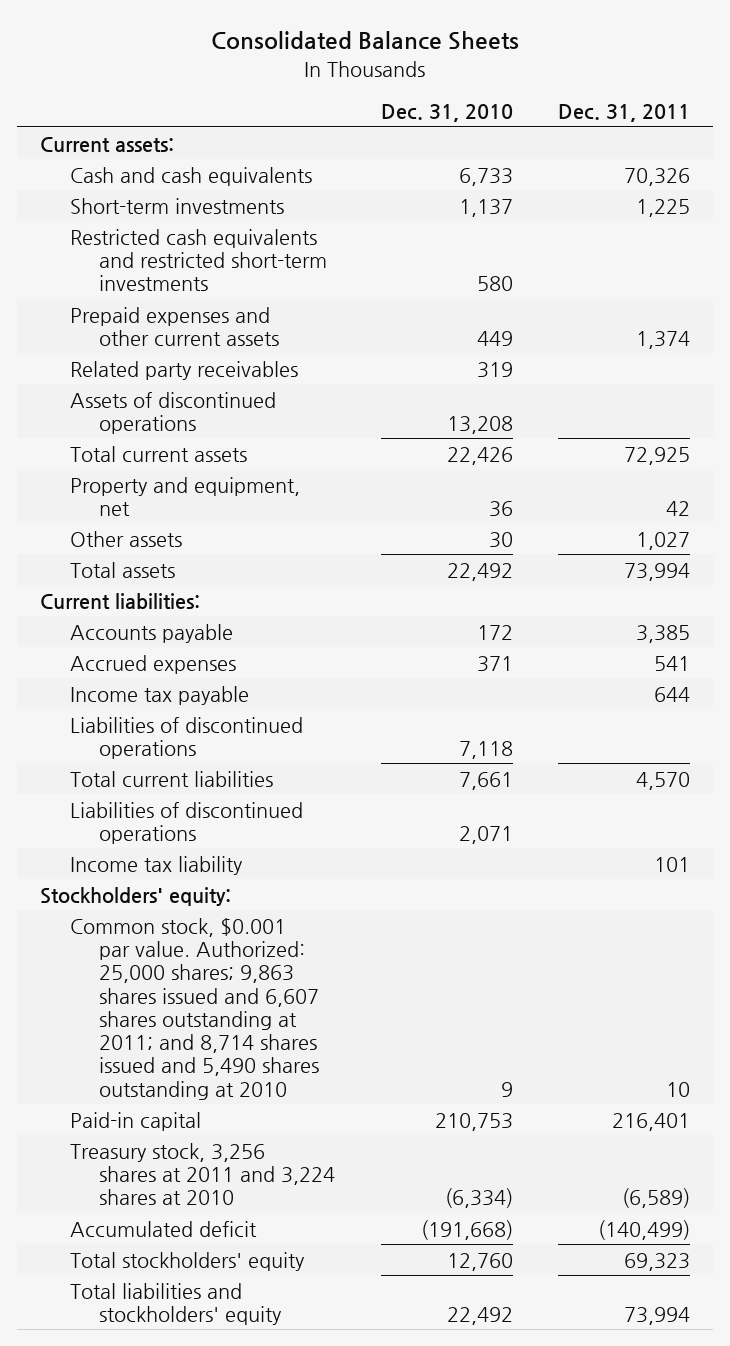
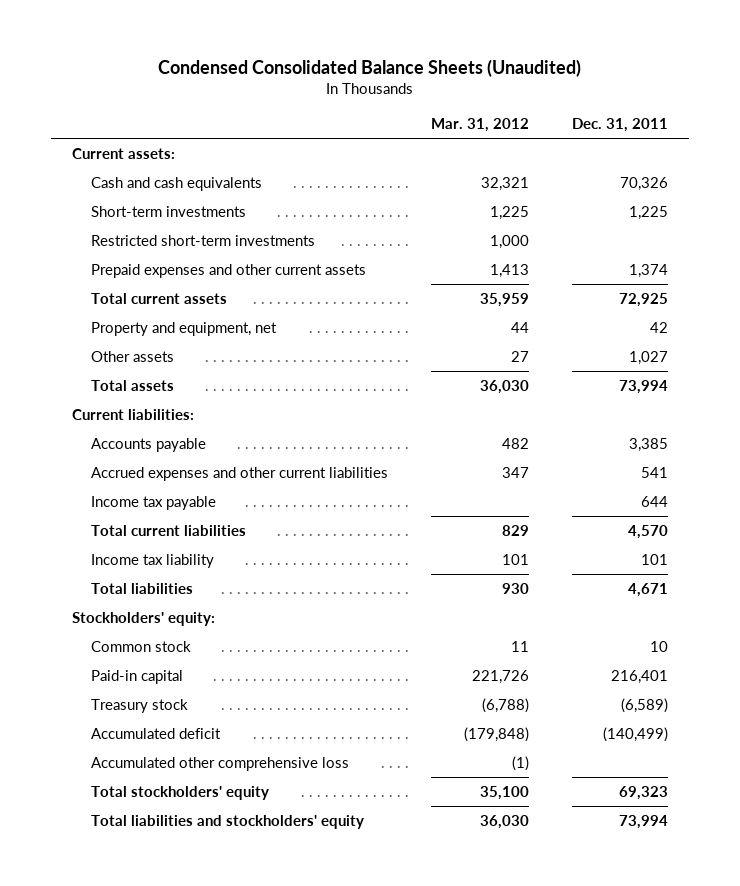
- Consolidated Balance Sheets
+ Condensed Consolidated Balance Sheets (Unaudited)
- | Dec. 31, 2010 | Dec. 31, 2011
+ | Mar. 31, 2012 | Dec. 31, 2011
- Restricted cash equivalents and restricted short-term investments | 580 |
+ Restricted short-term investments | 1,000 |
- Related party receivables | 319 |
- Assets of discontinued operations | 13,208 |
- Accrued expenses | 371 | 541
+ Accrued expenses and other current liabilities | 347 | 541
- Liabilities of discontinued operations | 7,118 |
- Liabilities of discontinued operations | 2,071 |
+ Total liabilities | 930 | 4,671
- Common stock, $0.001 par value. Authorized: 25,000 shares; 9,863 shares issued and 6,607 shares outstanding at 2011; and 8,714 shares issued and 5,490 shares outstanding at 2010 | 9 | 10
+ Common stock | 11 | 10
- Treasury stock, 3,256 shares at 2011 and 3,224 shares at 2010 | (6,334) | (6,589)
+ Treasury stock | (6,788) | (6,589)
+ Accumulated other comprehensive loss | (1) |

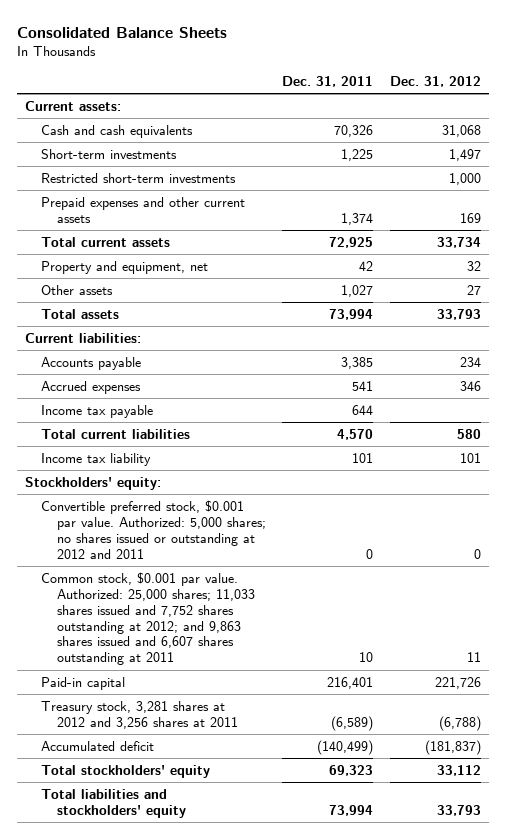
- Condensed Consolidated Balance Sheets (Unaudited)
+ Consolidated Balance Sheets
- | Mar. 31, 2012 | Dec. 31, 2011
+ | Dec. 31, 2011 | Dec. 31, 2012
- Accrued expenses and other current liabilities | 347 | 541
+ Accrued expenses | 541 | 346
- Total liabilities | 930 | 4,671
- Common stock | 11 | 10
+ Convertible preferred stock, $0.001 par value. Authorized: 5,000 shares; no shares issued or outstanding at 2012 and 2011 | 0 | 0
+ Common stock, $0.001 par value. Authorized: 25,000 shares; 11,033 shares issued and 7,752 shares outstanding at 2012; and 9,863 shares issued and 6,607 shares outstanding at 2011 | 10 | 11
- Treasury stock | (6,788) | (6,589)
+ Treasury stock, 3,281 shares at 2012 and 3,256 shares at 2011 | (6,589) | (6,788)
- Accumulated other comprehensive loss | (1) |

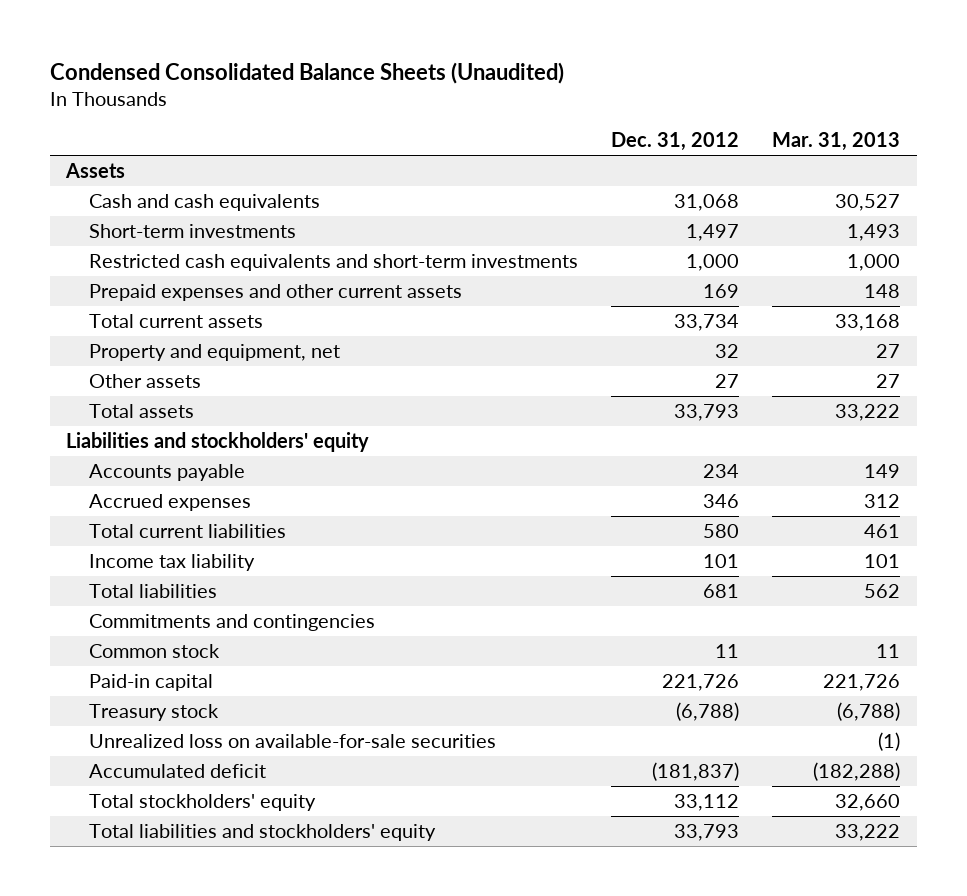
- Consolidated Balance Sheets
+ Condensed Consolidated Balance Sheets (Unaudited)
- | Dec. 31, 2011 | Dec. 31, 2012
+ | Dec. 31, 2012 | Mar. 31, 2013
- Current assets:
+ Assets
- Restricted short-term investments | | 1,000
+ Restricted cash equivalents and short-term investments | 1,000 | 1,000
- Current liabilities:
+ Liabilities and stockholders' equity
- Income tax payable | 644 |
- Stockholders' equity:
- Convertible preferred stock, $0.001 par value. Authorized: 5,000 shares; no shares issued or outstanding at 2012 and 2011 | 0 | 0
- Common stock, $0.001 par value. Authorized: 25,000 shares; 11,033 shares issued and 7,752 shares outstanding at 2012; and 9,863 shares issued and 6,607 shares outstanding at 2011 | 10 | 11
+ Total liabilities | 681 | 562
+ Commitments and contingencies
+ Common stock | 11 | 11
- Treasury stock, 3,281 shares at 2012 and 3,256 shares at 2011 | (6,589) | (6,788)
+ Treasury stock | (6,788) | (6,788)
+ Unrealized loss on available-for-sale securities | | (1)

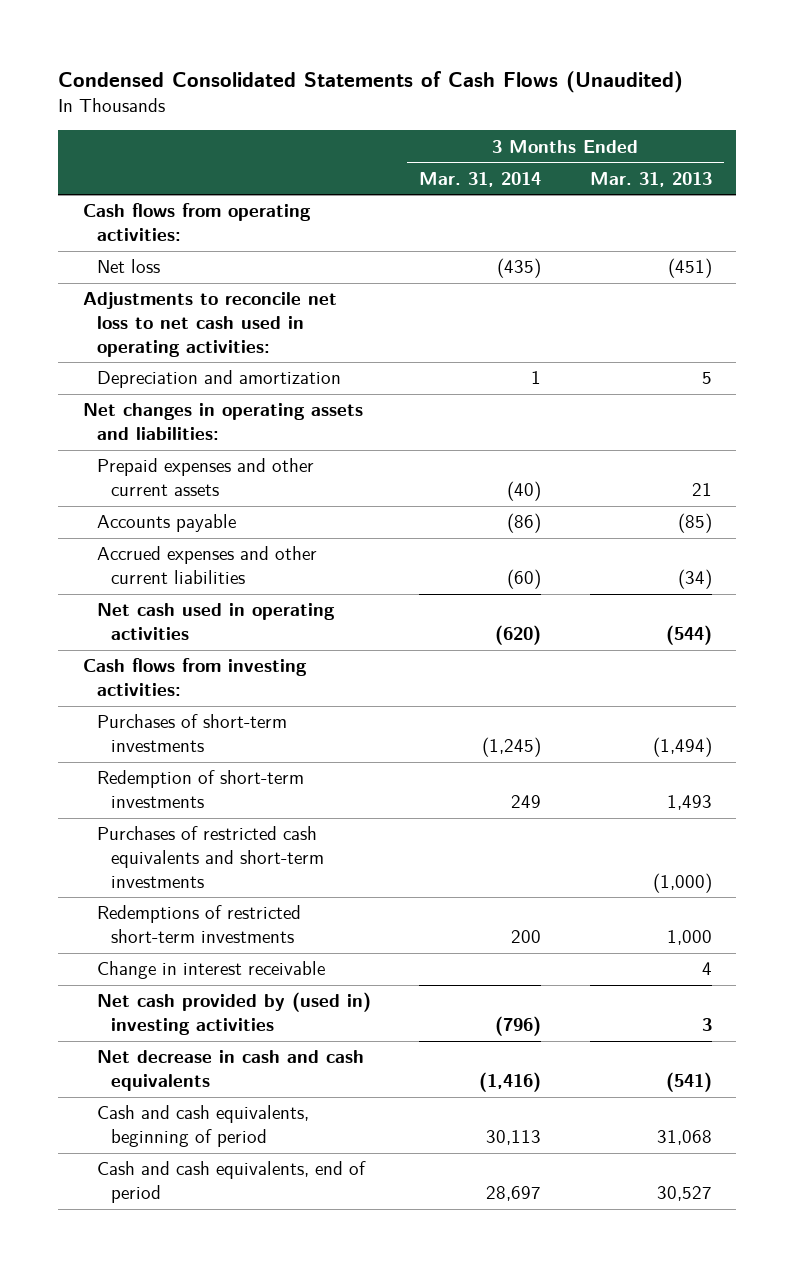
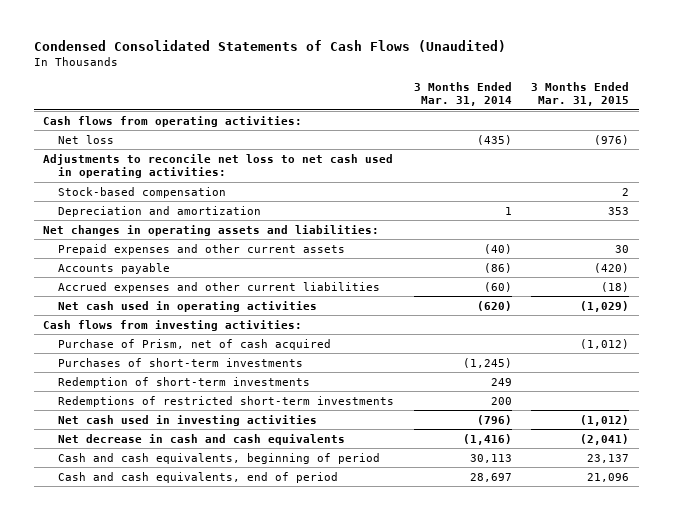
- | 3 Months Ended Mar. 31, 2014 | 3 Months Ended Mar. 31, 2013
+ | 3 Months Ended Mar. 31, 2014 | 3 Months Ended Mar. 31, 2015
+ Stock-based compensation | | 2
+ Purchase of Prism, net of cash acquired | | (1,012)
- Purchases of restricted cash equivalents and short-term investments | | (1,000)
- Change in interest receivable | | 4
- Net cash provided by (used in) investing activities | (796) | 3
+ Net cash used in investing activities | (796) | (1,012)

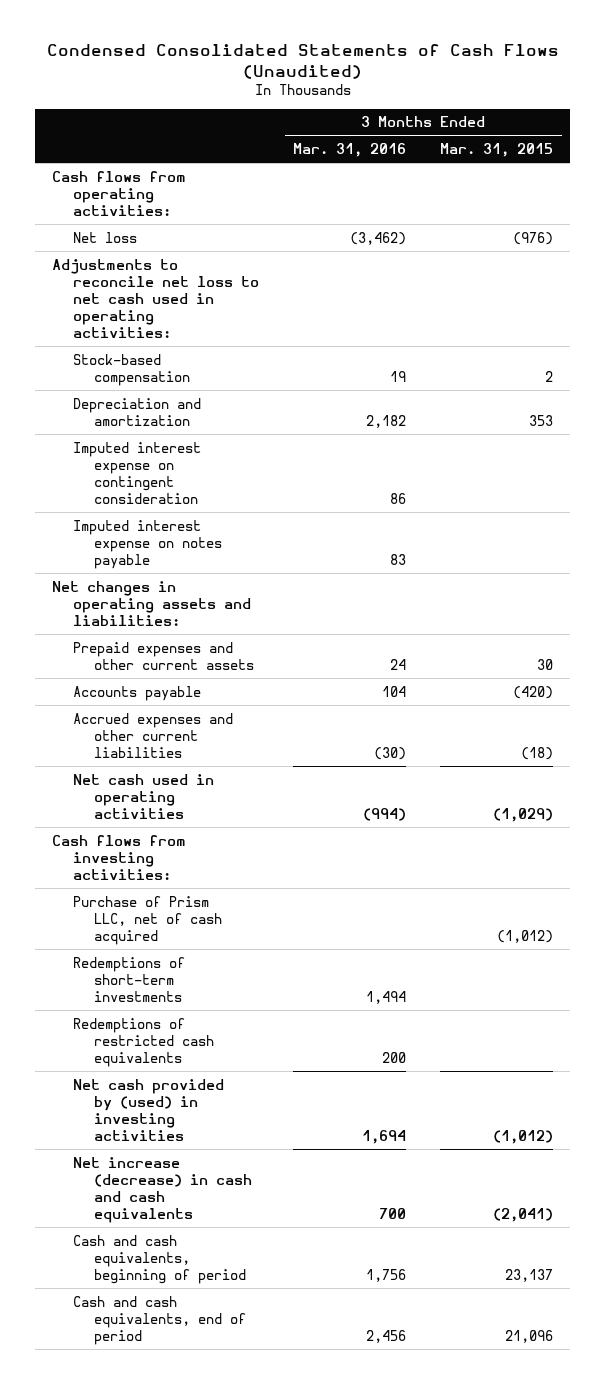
- | 3 Months Ended Mar. 31, 2014 | 3 Months Ended Mar. 31, 2015
+ | 3 Months Ended Mar. 31, 2016 | 3 Months Ended Mar. 31, 2015
+ Imputed interest expense on contingent consideration | 86 |
+ Imputed interest expense on notes payable | 83 |
- Purchase of Prism, net of cash acquired | | (1,012)
- Purchases of short-term investments | (1,245) |
- Redemption of short-term investments | 249 |
- Redemptions of restricted short-term investments | 200 |
- Net cash used in investing activities | (796) | (1,012)
- Net decrease in cash and cash equivalents | (1,416) | (2,041)
+ Purchase of Prism LLC, net of cash acquired | | (1,012)
+ Redemptions of short-term investments | 1,494 |
+ Redemptions of restricted cash equivalents | 200 |
+ Net cash provided by (used) in investing activities | 1,694 | (1,012)
+ Net increase (decrease) in cash and cash equivalents | 700 | (2,041)

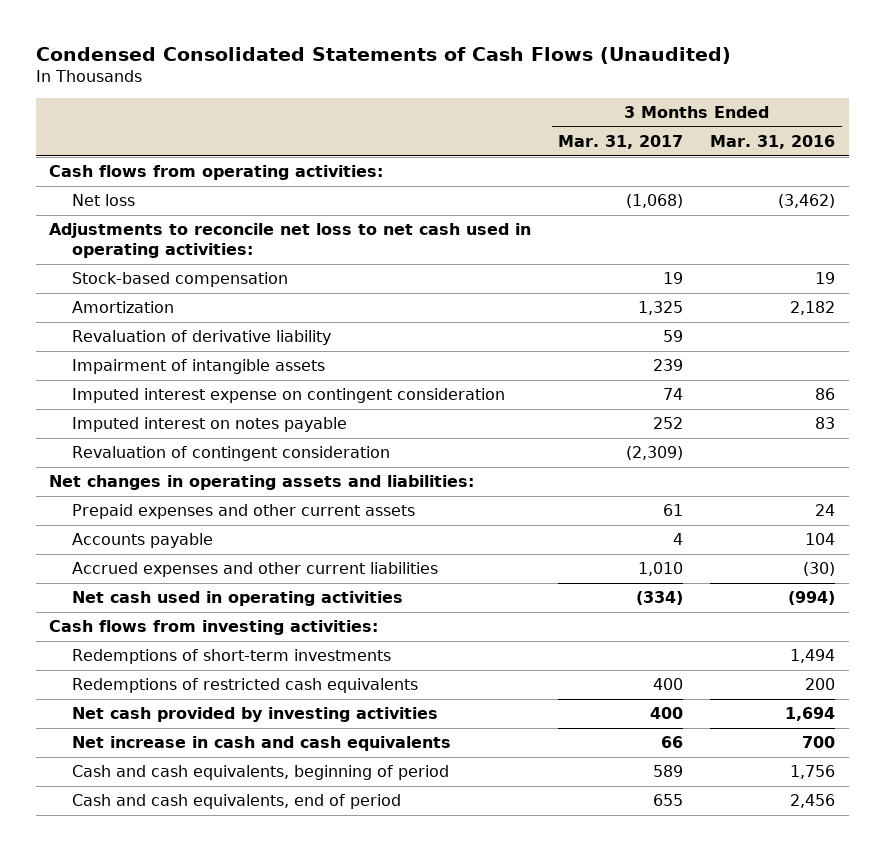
- | 3 Months Ended Mar. 31, 2016 | 3 Months Ended Mar. 31, 2015
+ | 3 Months Ended Mar. 31, 2017 | 3 Months Ended Mar. 31, 2016
- Depreciation and amortization | 2,182 | 353
+ Amortization | 1,325 | 2,182
+ Revaluation of derivative liability | 59 |
+ Impairment of intangible assets | 239 |
- Imputed interest expense on notes payable | 83 |
+ Imputed interest on notes payable | 252 | 83
+ Revaluation of contingent consideration | (2,309) |
- Purchase of Prism LLC, net of cash acquired | | (1,012)
- Net cash provided by (used) in investing activities | 1,694 | (1,012)
- Net increase (decrease) in cash and cash equivalents | 700 | (2,041)
+ Net cash provided by investing activities | 400 | 1,694
+ Net increase in cash and cash equivalents | 66 | 700

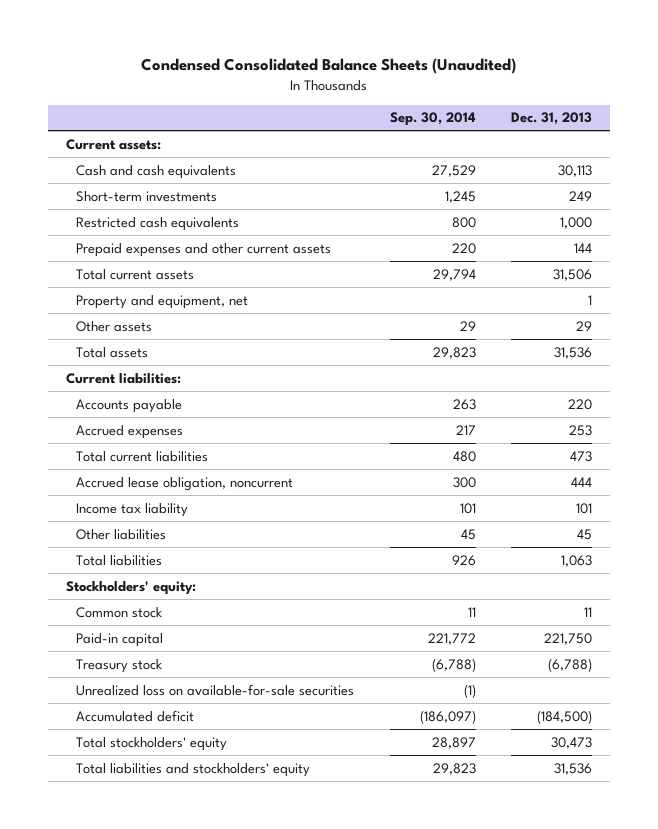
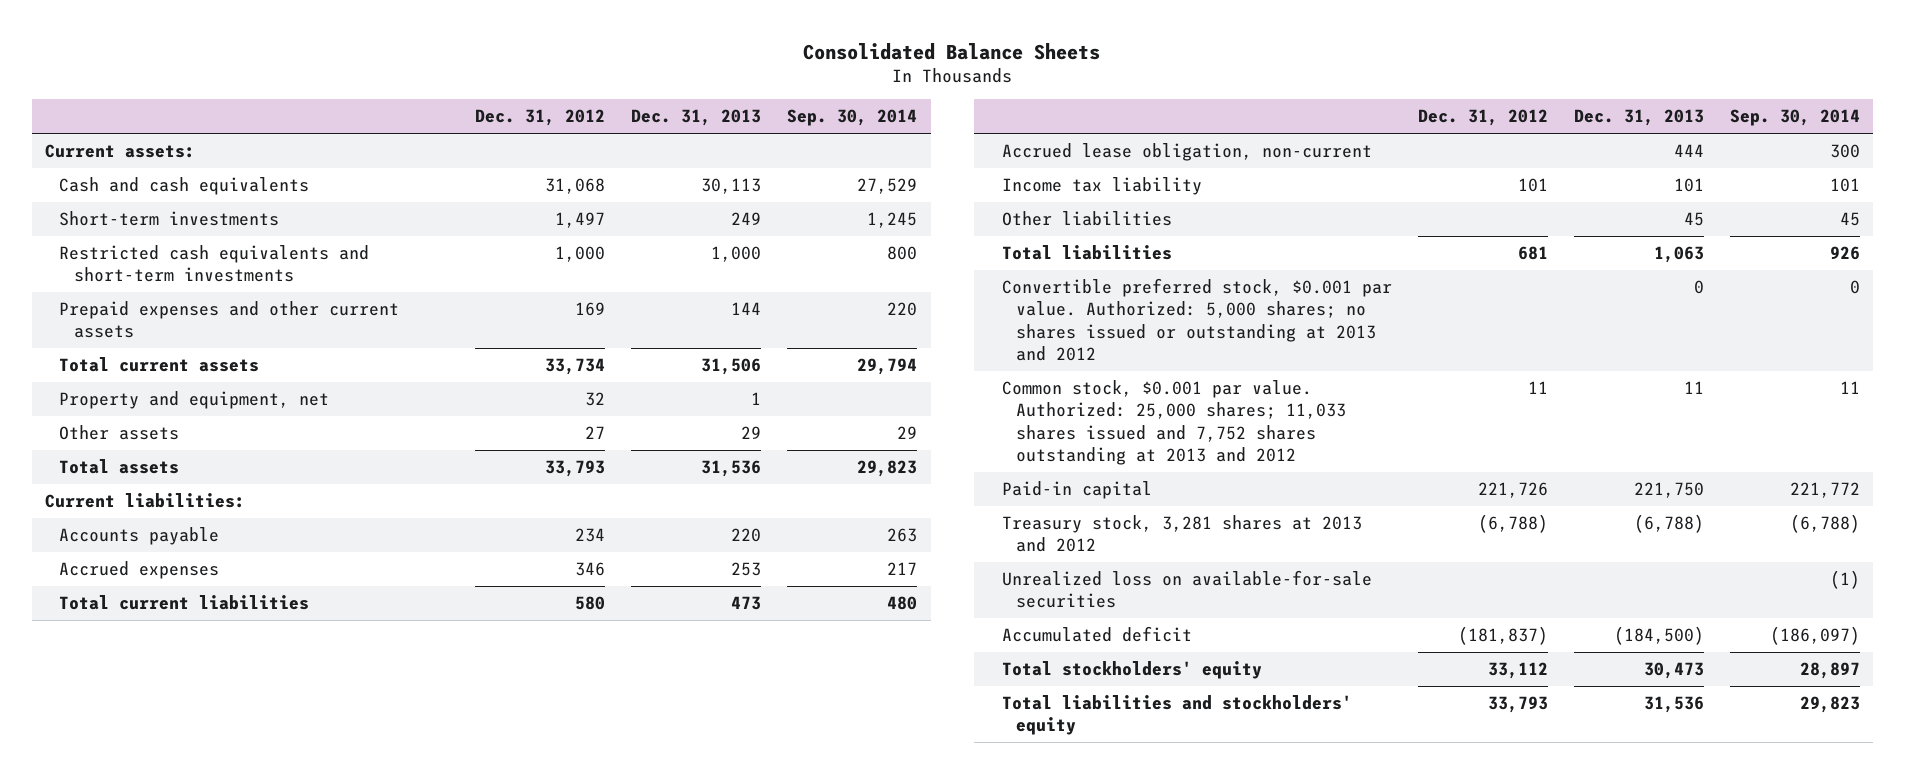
- Condensed Consolidated Balance Sheets (Unaudited)
+ Consolidated Balance Sheets
- | Sep. 30, 2014 | Dec. 31, 2013
+ | Dec. 31, 2012 | Dec. 31, 2013 | Sep. 30, 2014
- Restricted cash equivalents | 800 | 1,000
+ Restricted cash equivalents and short-term investments | 1,000 | 1,000 | 800
- Accrued lease obligation, noncurrent | 300 | 444
+ Accrued lease obligation, non-current | | 444 | 300
- Stockholders' equity:
- Common stock | 11 | 11
+ Convertible preferred stock, $0.001 par value. Authorized: 5,000 shares; no shares issued or outstanding at 2013 and 2012 | | 0 | 0
+ Common stock, $0.001 par value. Authorized: 25,000 shares; 11,033 shares issued and 7,752 shares outstanding at 2013 and 2012 | 11 | 11 | 11
- Treasury stock | (6,788) | (6,788)
+ Treasury stock, 3,281 shares at 2013 and 2012 | (6,788) | (6,788) | (6,788)

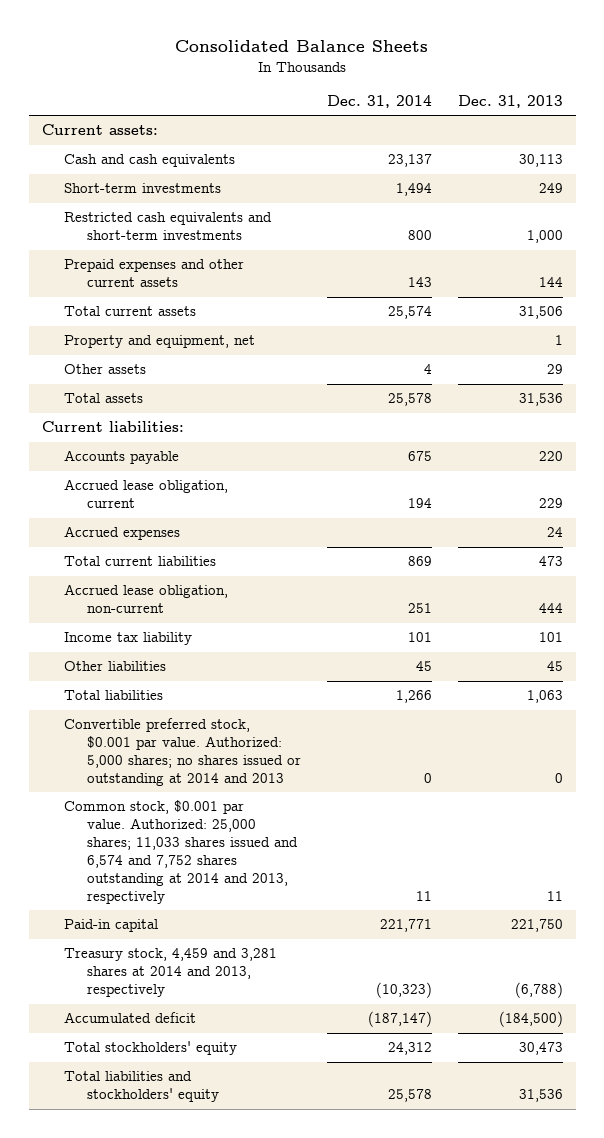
- | Dec. 31, 2012 | Dec. 31, 2013 | Sep. 30, 2014
+ | Dec. 31, 2014 | Dec. 31, 2013
- Accrued expenses | 346 | 253 | 217
+ Accrued lease obligation, current | 194 | 229
+ Accrued expenses | | 24
- Convertible preferred stock, $0.001 par value. Authorized: 5,000 shares; no shares issued or outstanding at 2013 and 2012 | | 0 | 0
- Common stock, $0.001 par value. Authorized: 25,000 shares; 11,033 shares issued and 7,752 shares outstanding at 2013 and 2012 | 11 | 11 | 11
+ Convertible preferred stock, $0.001 par value. Authorized: 5,000 shares; no shares issued or outstanding at 2014 and 2013 | 0 | 0
+ Common stock, $0.001 par value. Authorized: 25,000 shares; 11,033 shares issued and 6,574 and 7,752 shares outstanding at 2014 and 2013, respectively | 11 | 11
- Treasury stock, 3,281 shares at 2013 and 2012 | (6,788) | (6,788) | (6,788)
- Unrealized loss on available-for-sale securities | | | (1)
+ Treasury stock, 4,459 and 3,281 shares at 2014 and 2013, respectively | (10,323) | (6,788)

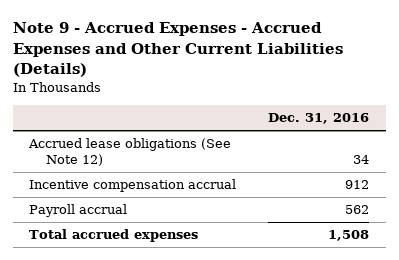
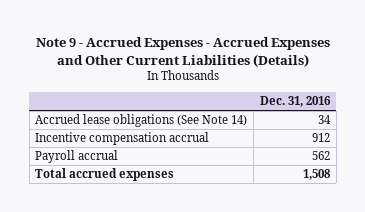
- Accrued lease obligations (See Note 12) | 34
+ Accrued lease obligations (See Note 14) | 34

